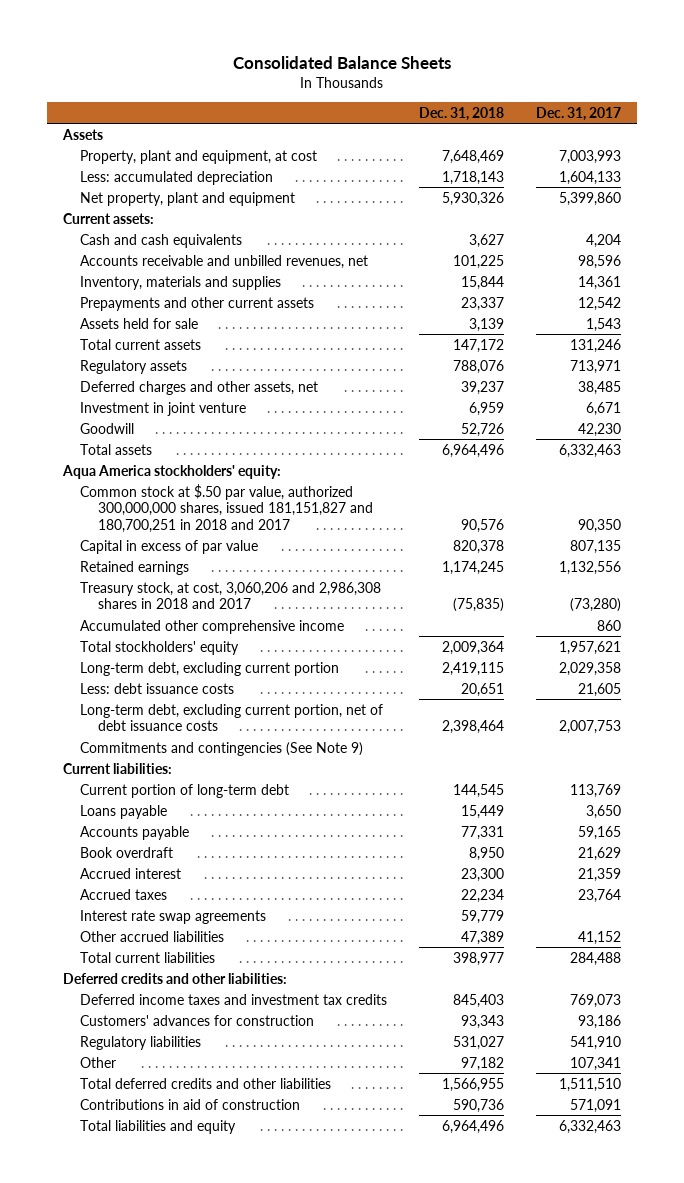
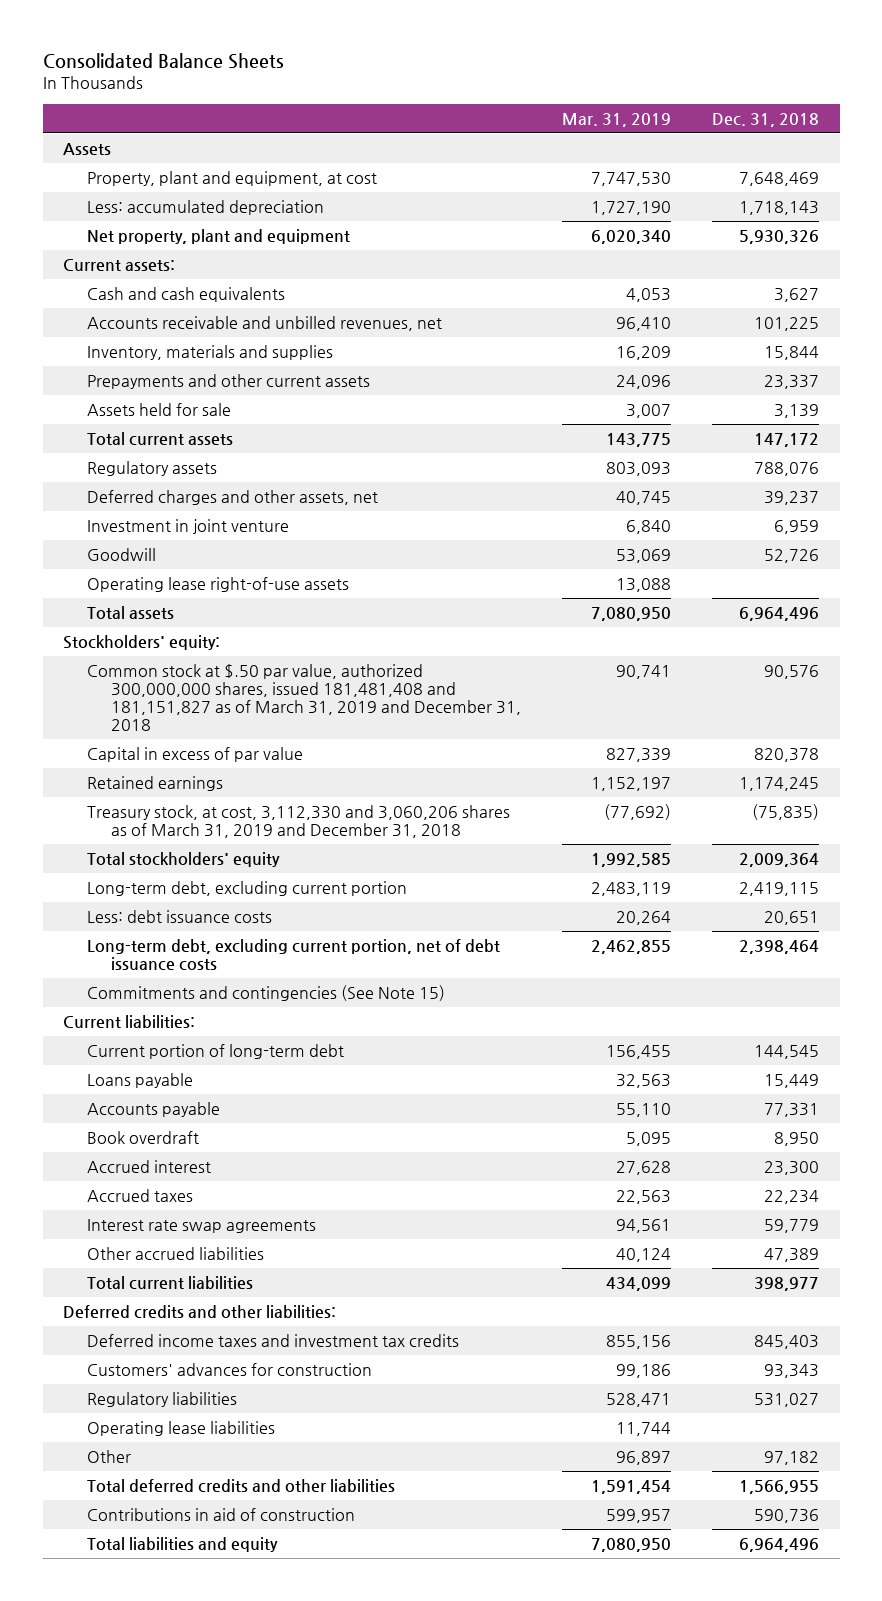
- | Dec. 31, 2018 | Dec. 31, 2017
+ | Mar. 31, 2019 | Dec. 31, 2018
+ Operating lease right-of-use assets | 13,088 |
- Aqua America stockholders' equity:
- Common stock at $.50 par value, authorized 300,000,000 shares, issued 181,151,827 and 180,700,251 in 2018 and 2017 | 90,576 | 90,350
+ Stockholders' equity:
+ Common stock at $.50 par value, authorized 300,000,000 shares, issued 181,481,408 and 181,151,827 as of March 31, 2019 and December 31, 2018 | 90,741 | 90,576
- Treasury stock, at cost, 3,060,206 and 2,986,308 shares in 2018 and 2017 | (75,835) | (73,280)
- Accumulated other comprehensive income | | 860
+ Treasury stock, at cost, 3,112,330 and 3,060,206 shares as of March 31, 2019 and December 31, 2018 | (77,692) | (75,835)
- Commitments and contingencies (See Note 9)
+ Commitments and contingencies (See Note 15)
+ Operating lease liabilities | 11,744 |

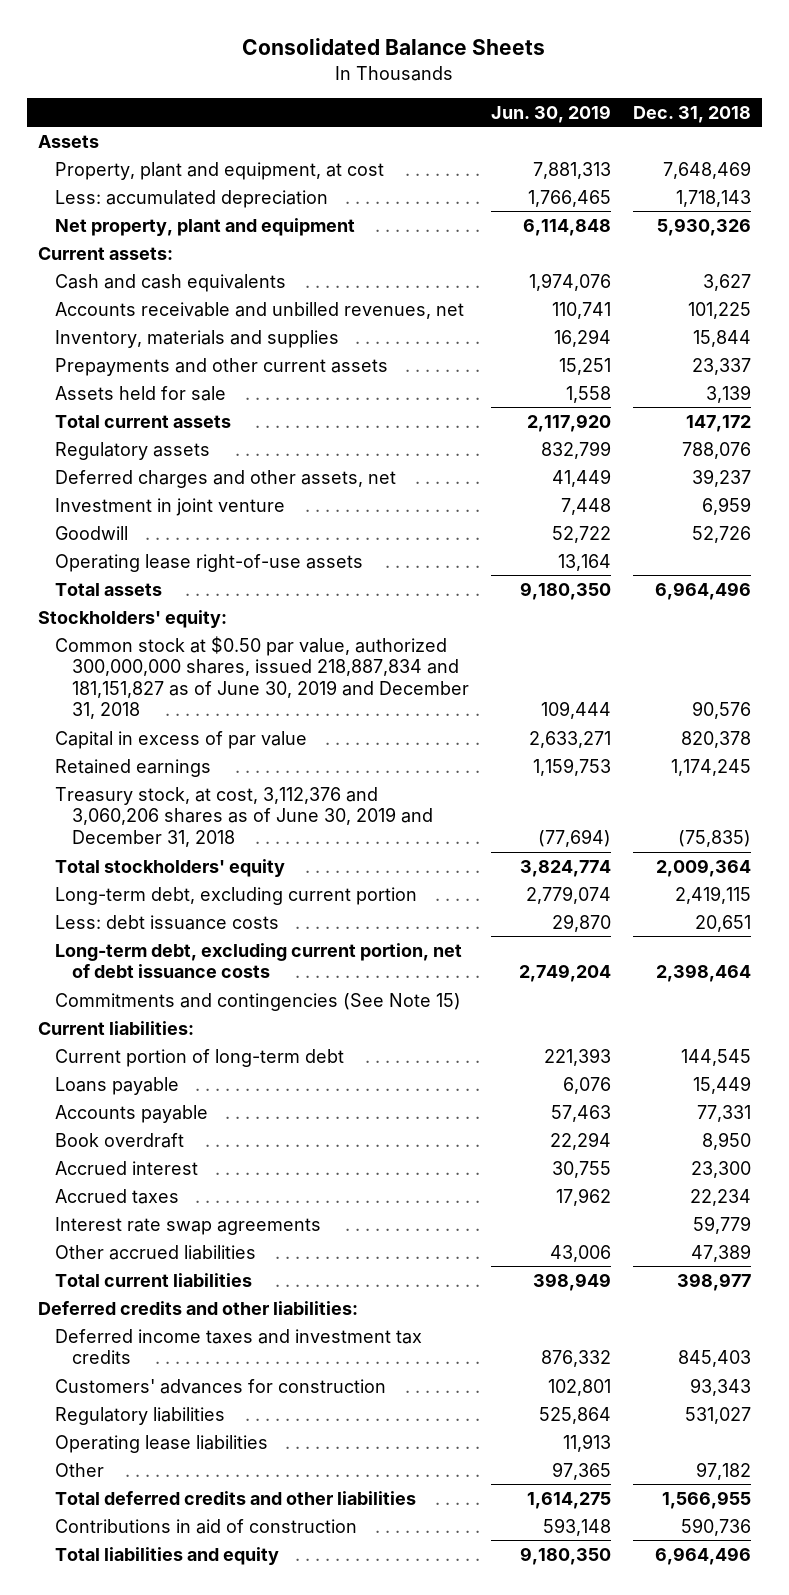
- | Mar. 31, 2019 | Dec. 31, 2018
+ | Jun. 30, 2019 | Dec. 31, 2018
- Common stock at $.50 par value, authorized 300,000,000 shares, issued 181,481,408 and 181,151,827 as of March 31, 2019 and December 31, 2018 | 90,741 | 90,576
+ Common stock at $0.50 par value, authorized 300,000,000 shares, issued 218,887,834 and 181,151,827 as of June 30, 2019 and December 31, 2018 | 109,444 | 90,576
- Treasury stock, at cost, 3,112,330 and 3,060,206 shares as of March 31, 2019 and December 31, 2018 | (77,692) | (75,835)
+ Treasury stock, at cost, 3,112,376 and 3,060,206 shares as of June 30, 2019 and December 31, 2018 | (77,694) | (75,835)

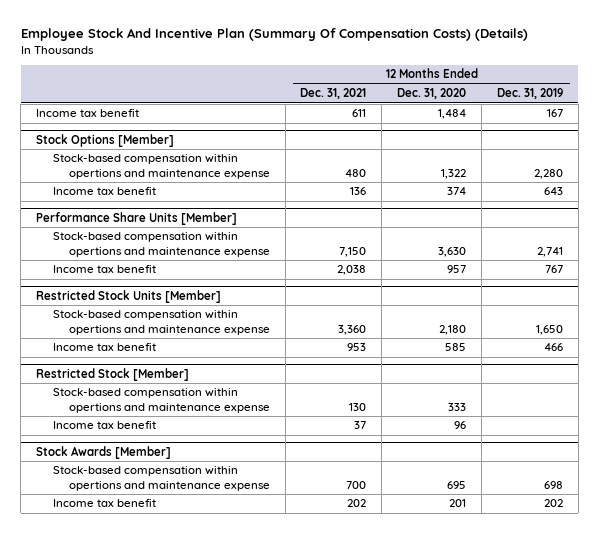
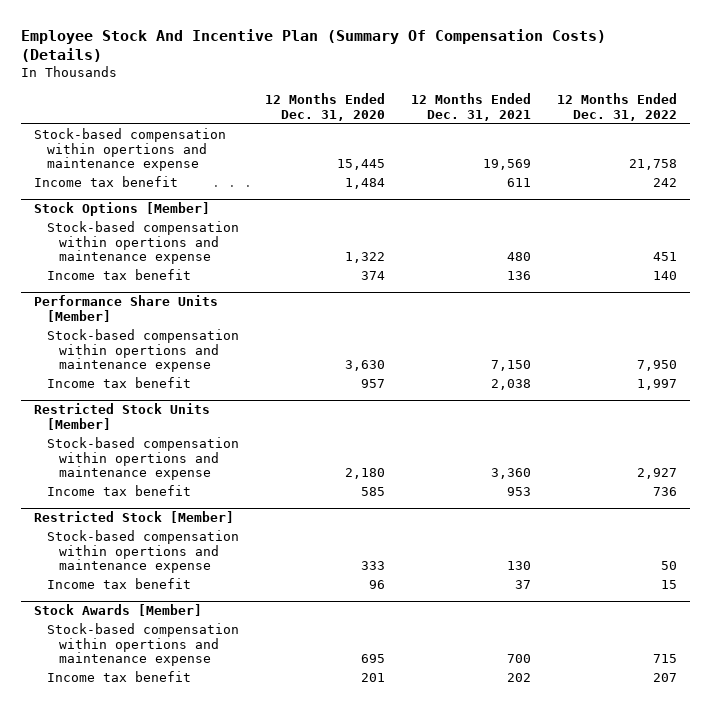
- | 12 Months Ended Dec. 31, 2021 | 12 Months Ended Dec. 31, 2020 | 12 Months Ended Dec. 31, 2019
+ | 12 Months Ended Dec. 31, 2020 | 12 Months Ended Dec. 31, 2021 | 12 Months Ended Dec. 31, 2022
+ Stock-based compensation within opertions and maintenance expense | 15,445 | 19,569 | 21,758

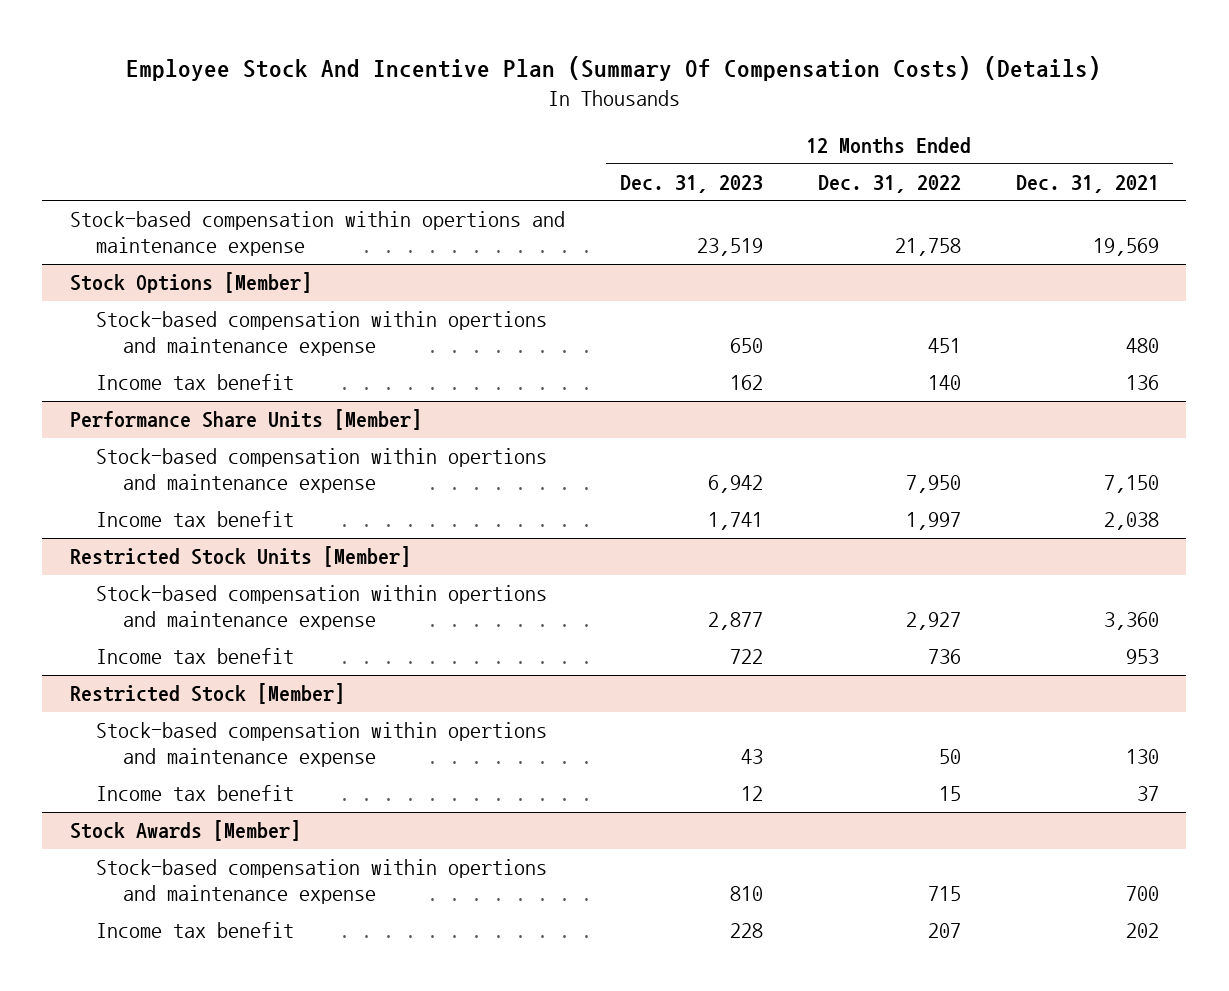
- | 12 Months Ended Dec. 31, 2020 | 12 Months Ended Dec. 31, 2021 | 12 Months Ended Dec. 31, 2022
+ | 12 Months Ended Dec. 31, 2023 | 12 Months Ended Dec. 31, 2022 | 12 Months Ended Dec. 31, 2021
- Income tax benefit | 1,484 | 611 | 242

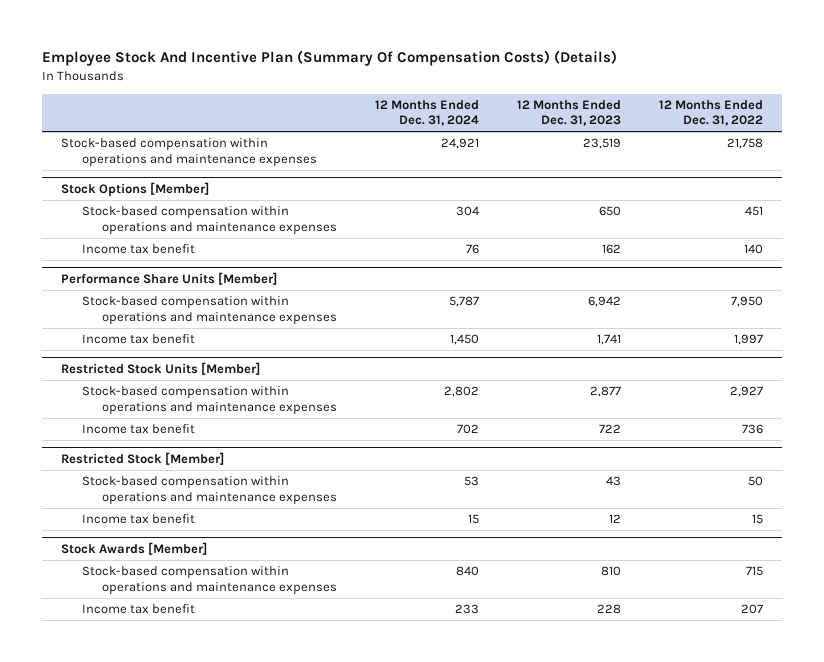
- | 12 Months Ended Dec. 31, 2023 | 12 Months Ended Dec. 31, 2022 | 12 Months Ended Dec. 31, 2021
+ | 12 Months Ended Dec. 31, 2024 | 12 Months Ended Dec. 31, 2023 | 12 Months Ended Dec. 31, 2022
- Stock-based compensation within opertions and maintenance expense | 23,519 | 21,758 | 19,569
+ Stock-based compensation within operations and maintenance expenses | 24,921 | 23,519 | 21,758
@ Stock Options [Member]
- Stock-based compensation within opertions and maintenance expense | 650 | 451 | 480
+ Stock-based compensation within operations and maintenance expenses | 304 | 650 | 451
@ Performance Share Units [Member]
- Stock-based compensation within opertions and maintenance expense | 6,942 | 7,950 | 7,150
+ Stock-based compensation within operations and maintenance expenses | 5,787 | 6,942 | 7,950
@ Restricted Stock Units [Member]
- Stock-based compensation within opertions and maintenance expense | 2,877 | 2,927 | 3,360
+ Stock-based compensation within operations and maintenance expenses | 2,802 | 2,877 | 2,927
@ Restricted Stock [Member]
- Stock-based compensation within opertions and maintenance expense | 43 | 50 | 130
+ Stock-based compensation within operations and maintenance expenses | 53 | 43 | 50
@ Stock Awards [Member]
- Stock-based compensation within opertions and maintenance expense | 810 | 715 | 700
+ Stock-based compensation within operations and maintenance expenses | 840 | 810 | 715

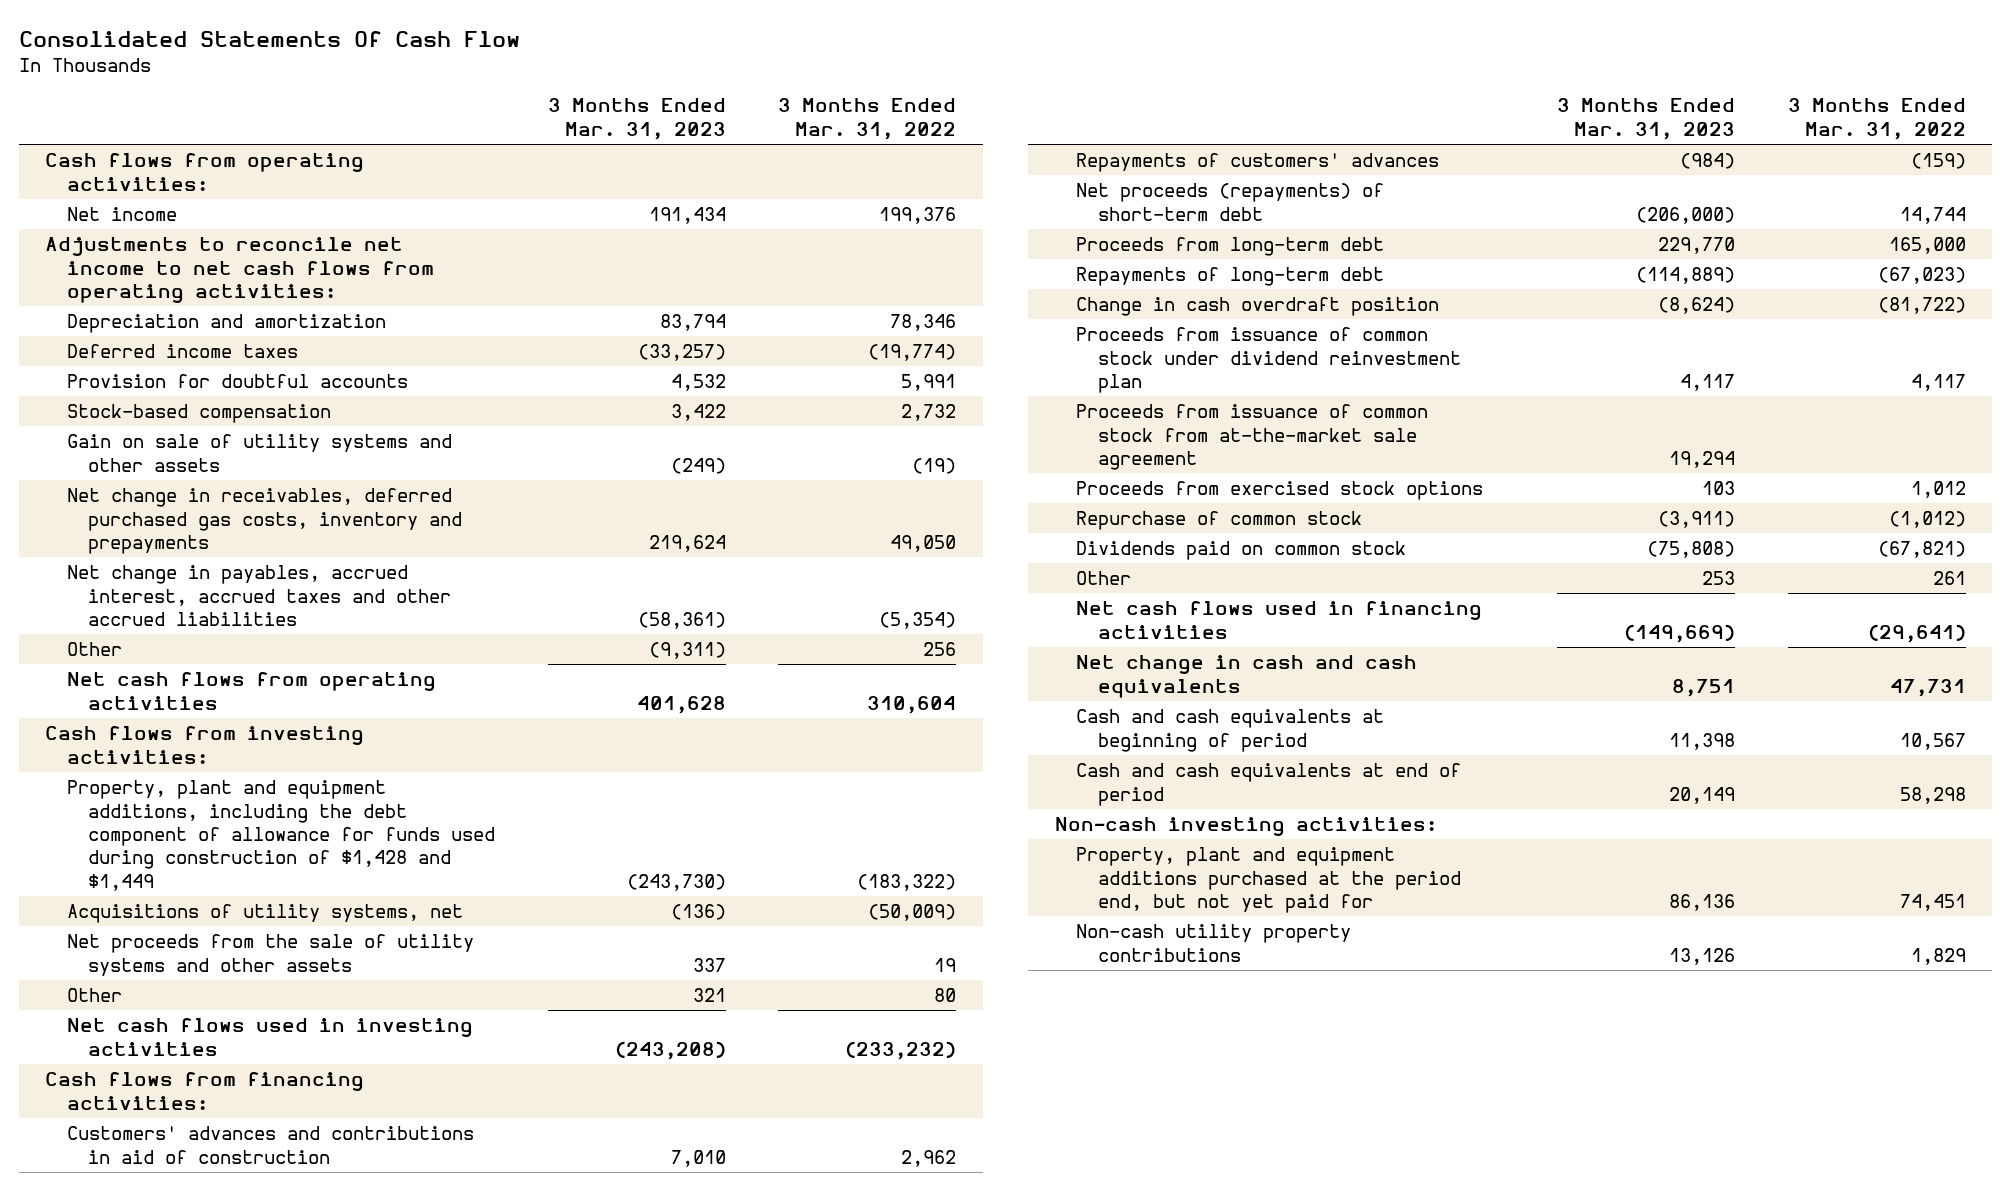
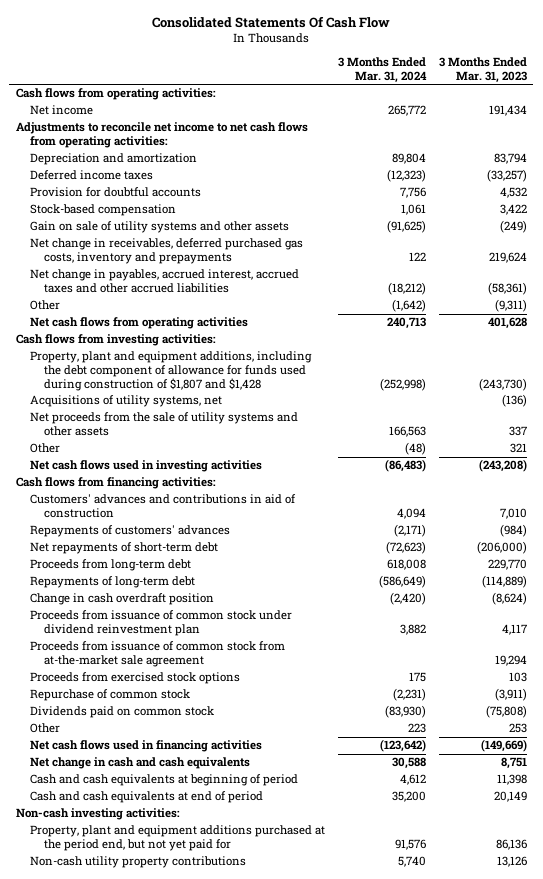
- | 3 Months Ended Mar. 31, 2023 | 3 Months Ended Mar. 31, 2022
+ | 3 Months Ended Mar. 31, 2024 | 3 Months Ended Mar. 31, 2023
- Property, plant and equipment additions, including the debt component of allowance for funds used during construction of $1,428 and $1,449 | (243,730) | (183,322)
+ Property, plant and equipment additions, including the debt component of allowance for funds used during construction of $1,807 and $1,428 | (252,998) | (243,730)
- Net proceeds (repayments) of short-term debt | (206,000) | 14,744
+ Net repayments of short-term debt | (72,623) | (206,000)

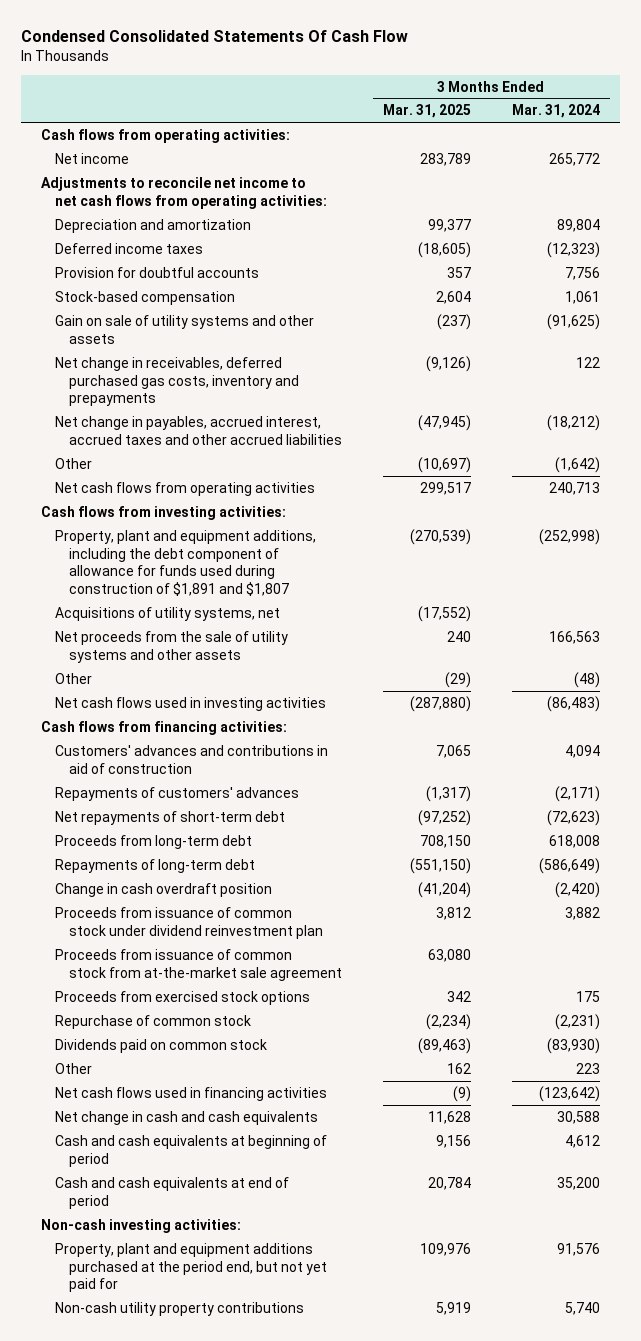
- Consolidated Statements Of Cash Flow
+ Condensed Consolidated Statements Of Cash Flow
- | 3 Months Ended Mar. 31, 2024 | 3 Months Ended Mar. 31, 2023
+ | 3 Months Ended Mar. 31, 2025 | 3 Months Ended Mar. 31, 2024
- Property, plant and equipment additions, including the debt component of allowance for funds used during construction of $1,807 and $1,428 | (252,998) | (243,730)
+ Property, plant and equipment additions, including the debt component of allowance for funds used during construction of $1,891 and $1,807 | (270,539) | (252,998)

